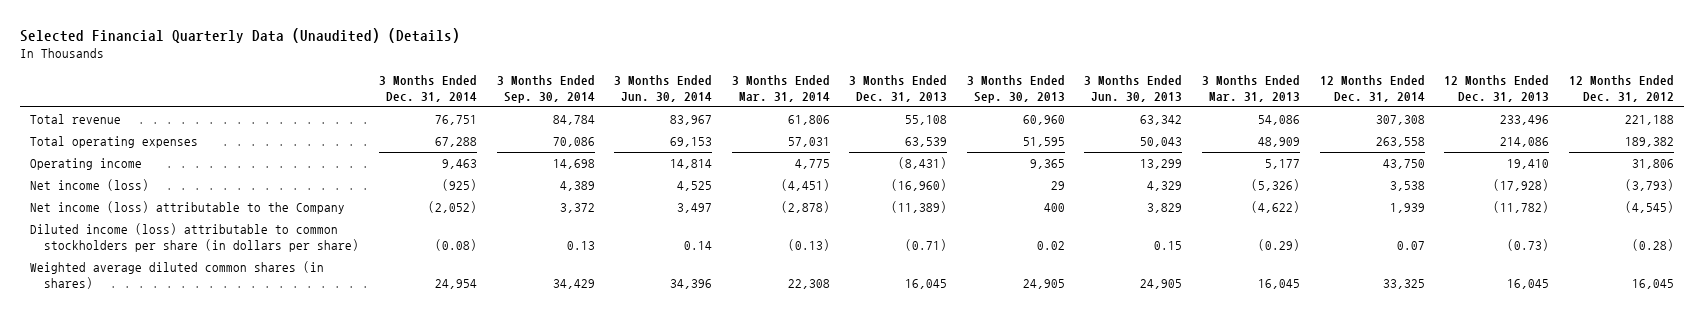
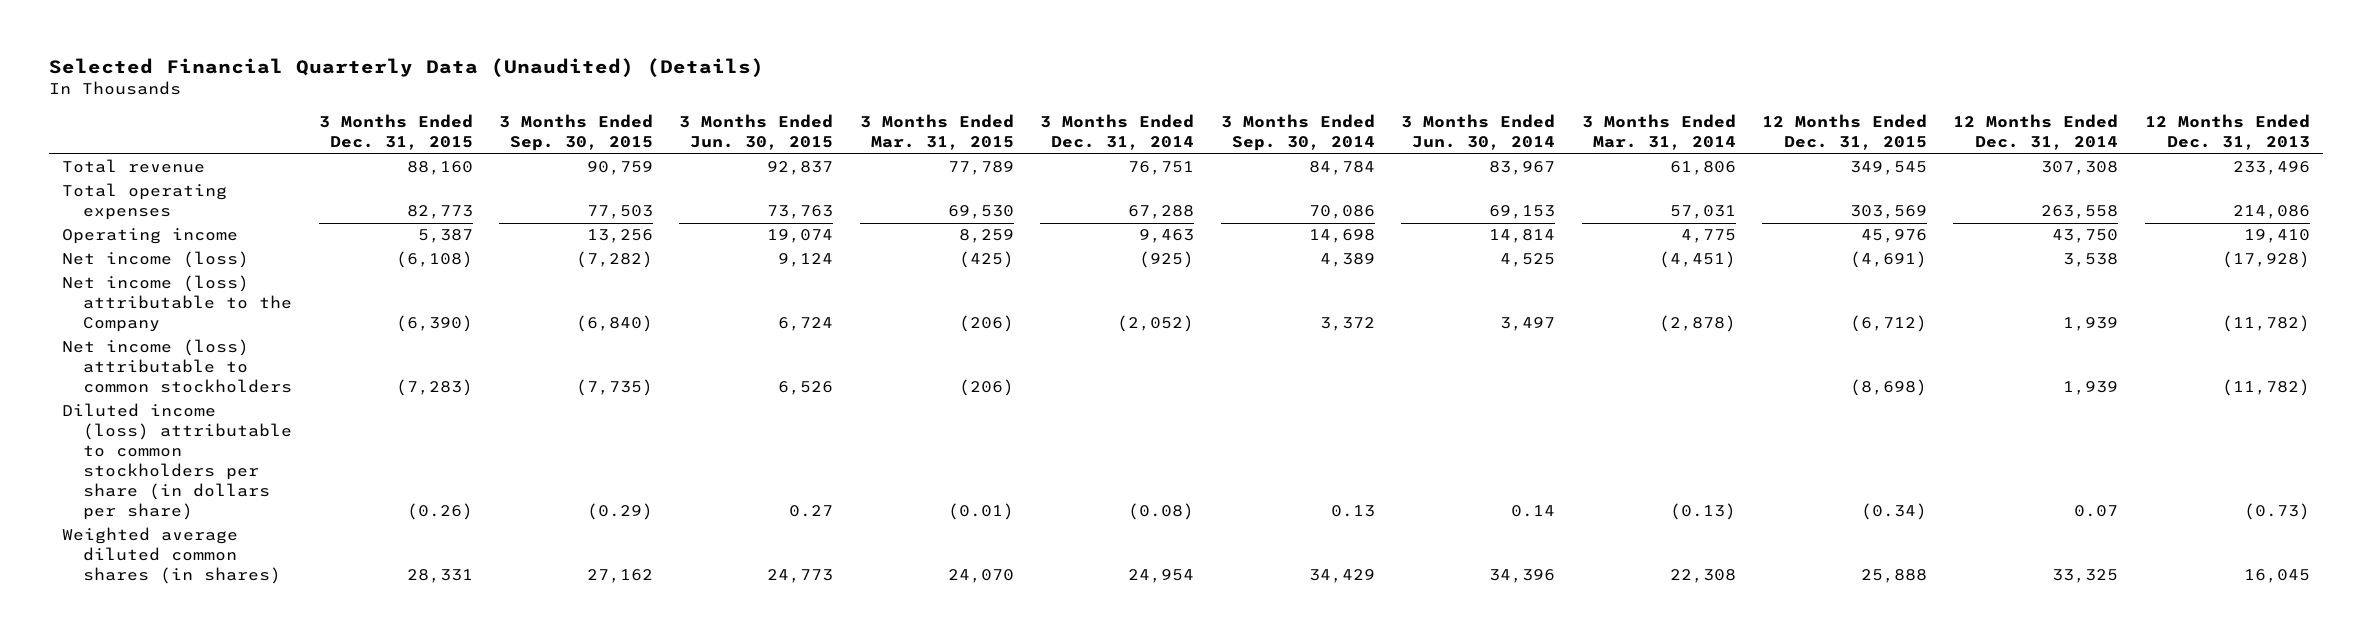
- | 3 Months Ended Dec. 31, 2014 | 3 Months Ended Sep. 30, 2014 | 3 Months Ended Jun. 30, 2014 | 3 Months Ended Mar. 31, 2014 | 3 Months Ended Dec. 31, 2013 | 3 Months Ended Sep. 30, 2013 | 3 Months Ended Jun. 30, 2013 | 3 Months Ended Mar. 31, 2013 | 12 Months Ended Dec. 31, 2014 | 12 Months Ended Dec. 31, 2013 | 12 Months Ended Dec. 31, 2012
+ | 3 Months Ended Dec. 31, 2015 | 3 Months Ended Sep. 30, 2015 | 3 Months Ended Jun. 30, 2015 | 3 Months Ended Mar. 31, 2015 | 3 Months Ended Dec. 31, 2014 | 3 Months Ended Sep. 30, 2014 | 3 Months Ended Jun. 30, 2014 | 3 Months Ended Mar. 31, 2014 | 12 Months Ended Dec. 31, 2015 | 12 Months Ended Dec. 31, 2014 | 12 Months Ended Dec. 31, 2013
+ Net income (loss) attributable to common stockholders | (7,283) | (7,735) | 6,526 | (206) | | | | | (8,698) | 1,939 | (11,782)

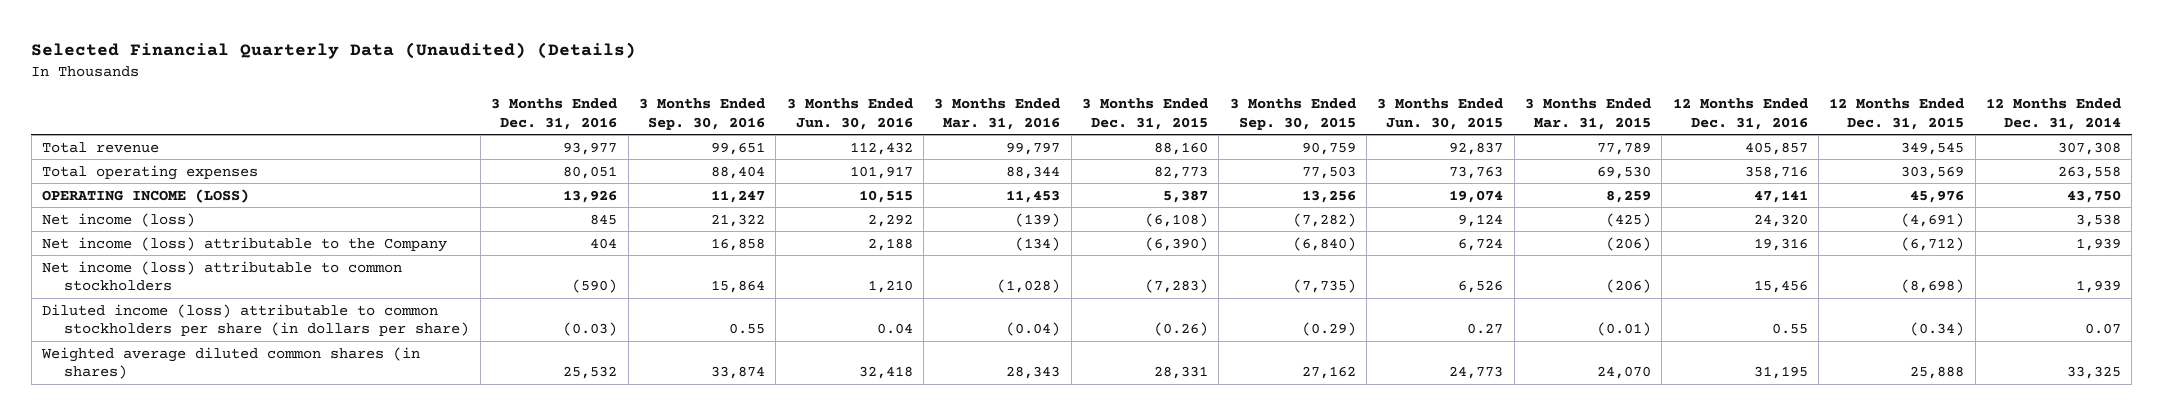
- | 3 Months Ended Dec. 31, 2015 | 3 Months Ended Sep. 30, 2015 | 3 Months Ended Jun. 30, 2015 | 3 Months Ended Mar. 31, 2015 | 3 Months Ended Dec. 31, 2014 | 3 Months Ended Sep. 30, 2014 | 3 Months Ended Jun. 30, 2014 | 3 Months Ended Mar. 31, 2014 | 12 Months Ended Dec. 31, 2015 | 12 Months Ended Dec. 31, 2014 | 12 Months Ended Dec. 31, 2013
+ | 3 Months Ended Dec. 31, 2016 | 3 Months Ended Sep. 30, 2016 | 3 Months Ended Jun. 30, 2016 | 3 Months Ended Mar. 31, 2016 | 3 Months Ended Dec. 31, 2015 | 3 Months Ended Sep. 30, 2015 | 3 Months Ended Jun. 30, 2015 | 3 Months Ended Mar. 31, 2015 | 12 Months Ended Dec. 31, 2016 | 12 Months Ended Dec. 31, 2015 | 12 Months Ended Dec. 31, 2014
- Operating income | 5,387 | 13,256 | 19,074 | 8,259 | 9,463 | 14,698 | 14,814 | 4,775 | 45,976 | 43,750 | 19,410
+ OPERATING INCOME (LOSS) | 13,926 | 11,247 | 10,515 | 11,453 | 5,387 | 13,256 | 19,074 | 8,259 | 47,141 | 45,976 | 43,750

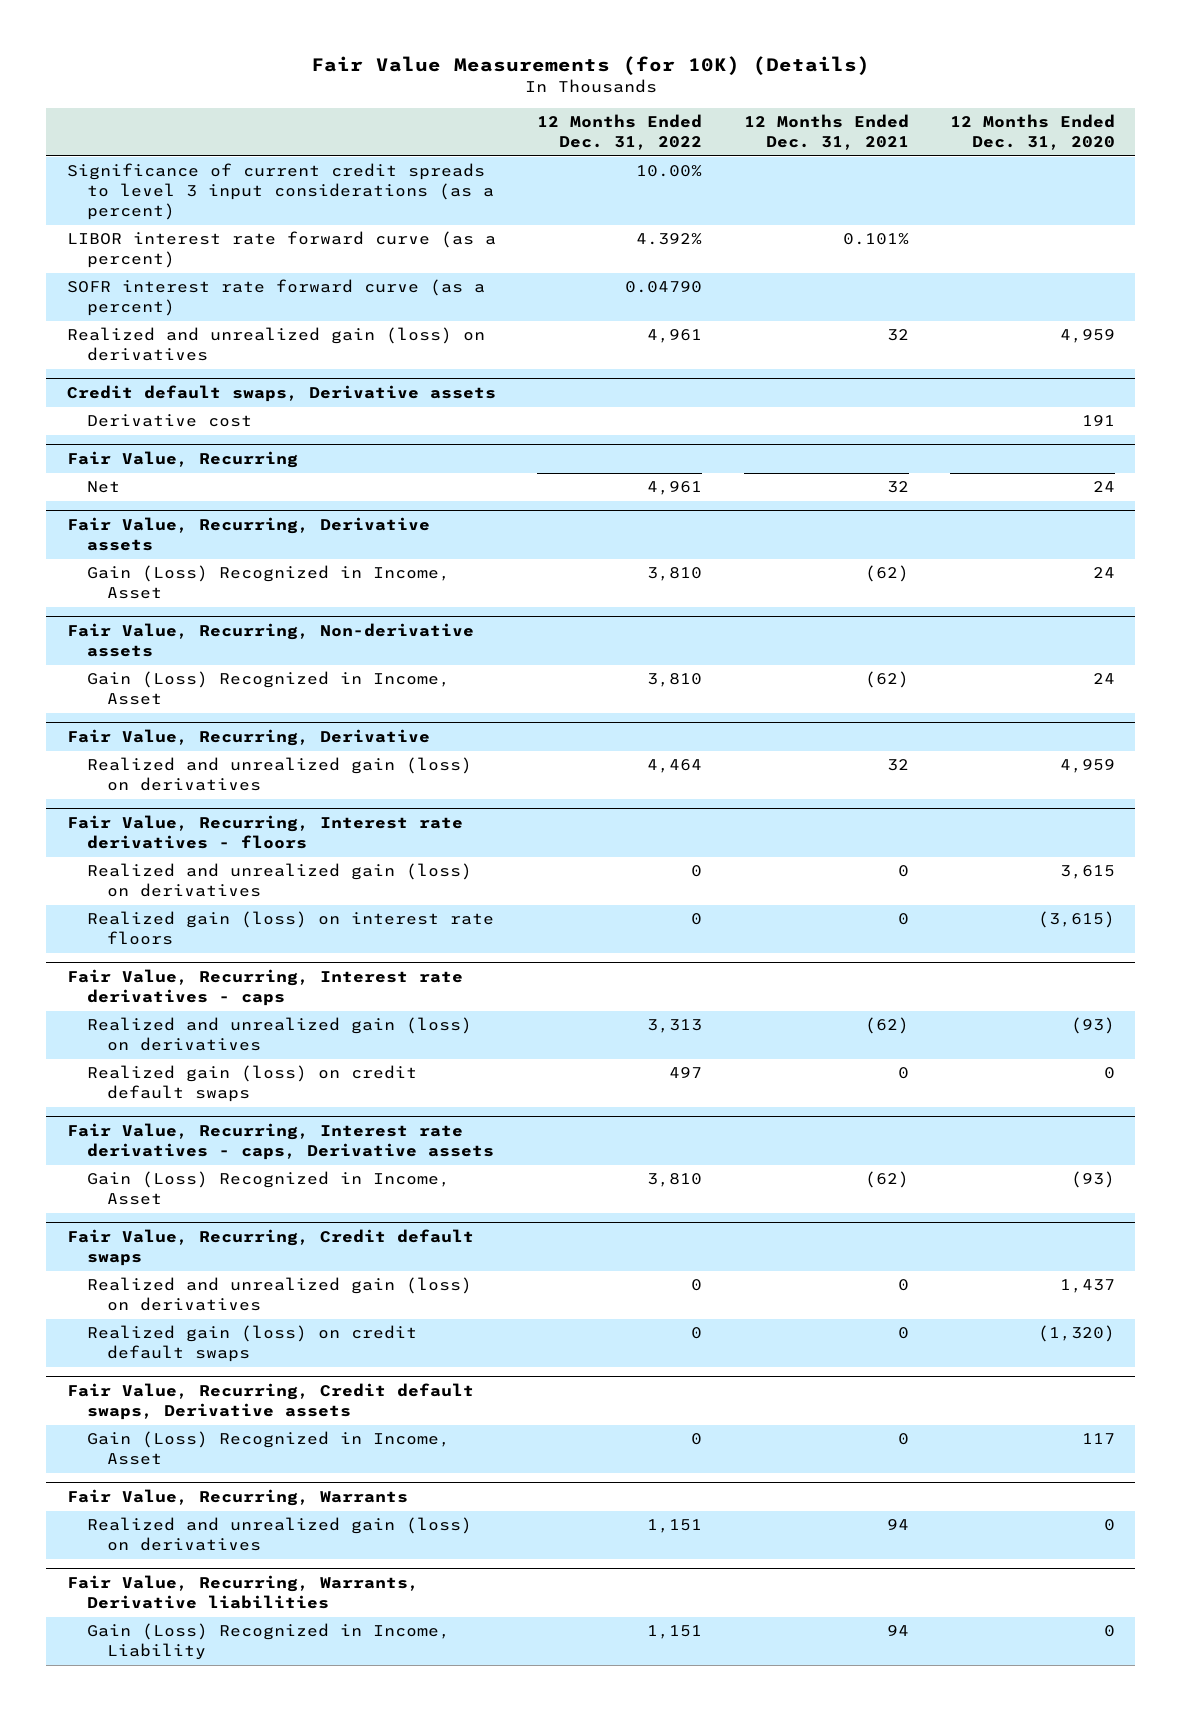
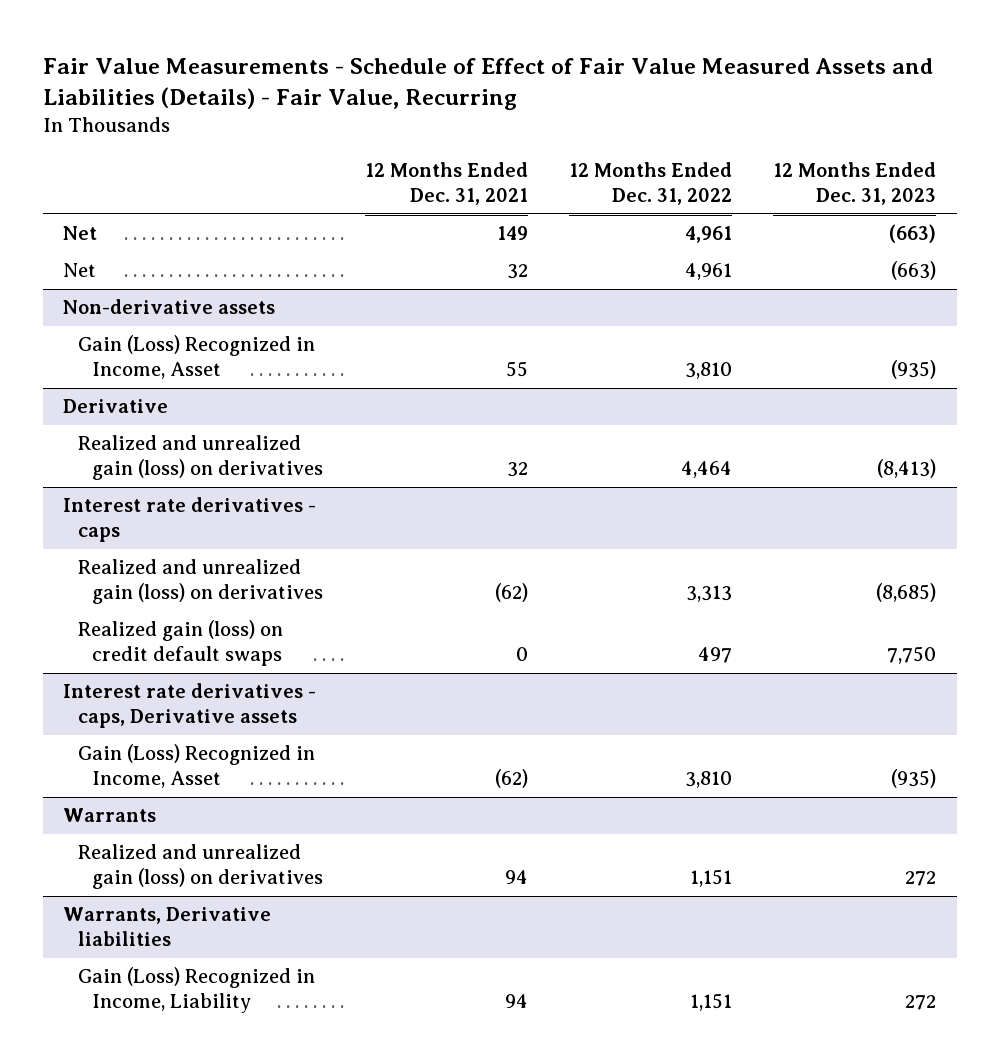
- Fair Value Measurements (for 10K) (Details)
+ Fair Value Measurements - Schedule of Effect of Fair Value Measured Assets and Liabilities (Details) - Fair Value, Recurring
- | 12 Months Ended Dec. 31, 2022 | 12 Months Ended Dec. 31, 2021 | 12 Months Ended Dec. 31, 2020
+ | 12 Months Ended Dec. 31, 2021 | 12 Months Ended Dec. 31, 2022 | 12 Months Ended Dec. 31, 2023
- Significance of current credit spreads to level 3 input considerations (as a percent) | 10.00% | |
- LIBOR interest rate forward curve (as a percent) | 4.392% | 0.101% |
- SOFR interest rate forward curve (as a percent) | 0.04790 | |
- Realized and unrealized gain (loss) on derivatives | 4,961 | 32 | 4,959
- Credit default swaps, Derivative assets
- Derivative cost | | | 191
- Fair Value, Recurring
+ Net | 149 | 4,961 | (663)
- Fair Value, Recurring, Derivative assets
- Gain (Loss) Recognized in Income, Asset | 3,810 | (62) | 24
- Fair Value, Recurring, Non-derivative assets
- Gain (Loss) Recognized in Income, Asset | 3,810 | (62) | 24
- Fair Value, Recurring, Derivative
+ Non-derivative assets
+ Gain (Loss) Recognized in Income, Asset | 55 | 3,810 | (935)
+ Derivative
- Fair Value, Recurring, Interest rate derivatives - floors
- Realized and unrealized gain (loss) on derivatives | 0 | 0 | 3,615
- Realized gain (loss) on interest rate floors | 0 | 0 | (3,615)
- Fair Value, Recurring, Interest rate derivatives - caps
+ Interest rate derivatives - caps
- Fair Value, Recurring, Interest rate derivatives - caps, Derivative assets
+ Interest rate derivatives - caps, Derivative assets
- Fair Value, Recurring, Credit default swaps
- Realized and unrealized gain (loss) on derivatives | 0 | 0 | 1,437
- Realized gain (loss) on credit default swaps | 0 | 0 | (1,320)
- Fair Value, Recurring, Credit default swaps, Derivative assets
- Gain (Loss) Recognized in Income, Asset | 0 | 0 | 117
- Fair Value, Recurring, Warrants
+ Warrants
- Fair Value, Recurring, Warrants, Derivative liabilities
+ Warrants, Derivative liabilities

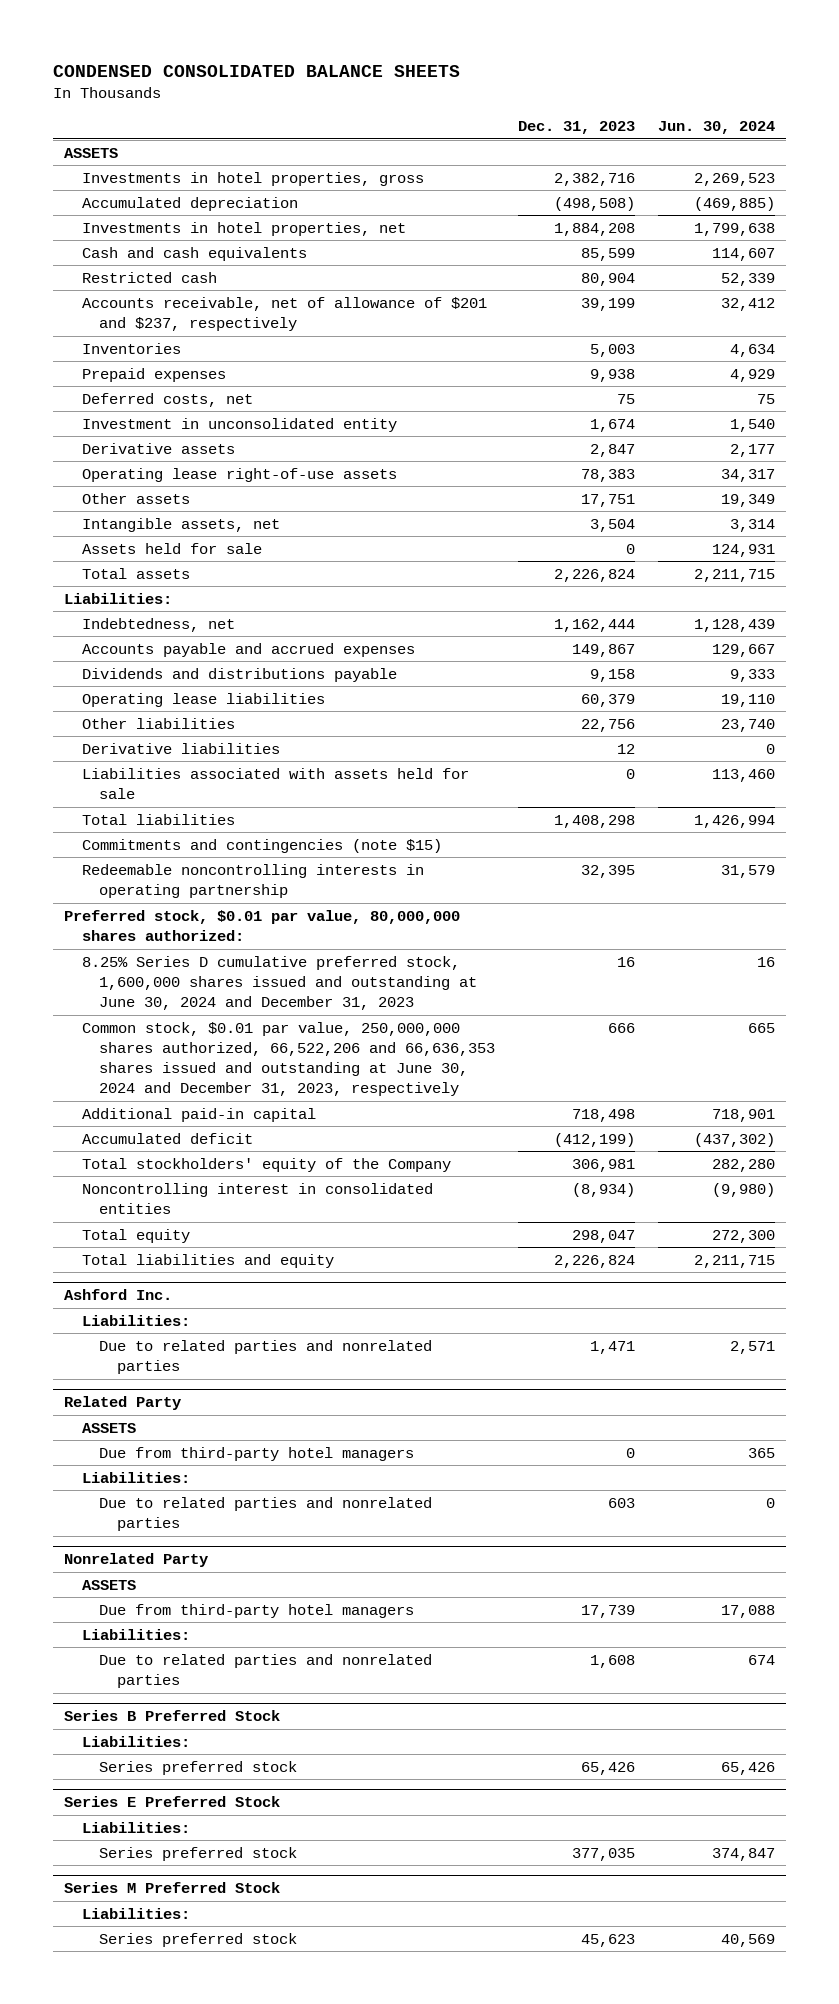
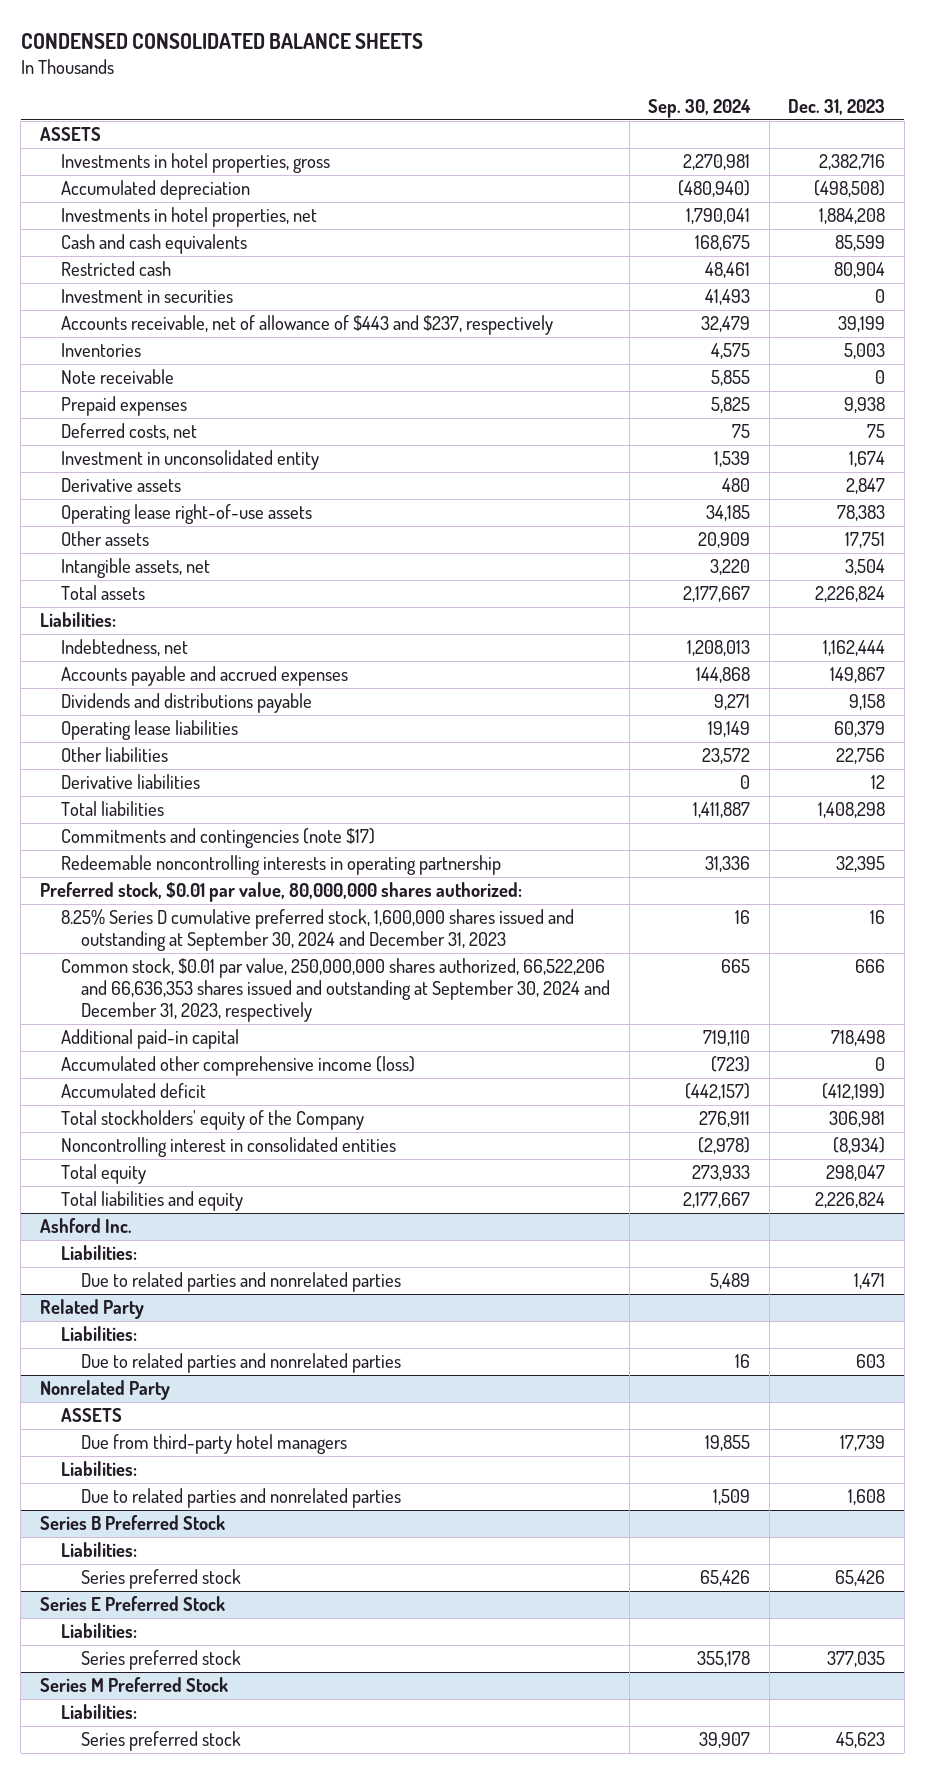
- | Dec. 31, 2023 | Jun. 30, 2024
+ | Sep. 30, 2024 | Dec. 31, 2023
- Accounts receivable, net of allowance of $201 and $237, respectively | 39,199 | 32,412
+ Investment in securities | 41,493 | 0
+ Accounts receivable, net of allowance of $443 and $237, respectively | 32,479 | 39,199
+ Note receivable | 5,855 | 0
- Assets held for sale | 0 | 124,931
- Liabilities associated with assets held for sale | 0 | 113,460
- Commitments and contingencies (note $15)
+ Commitments and contingencies (note $17)
- 8.25% Series D cumulative preferred stock, 1,600,000 shares issued and outstanding at June 30, 2024 and December 31, 2023 | 16 | 16
- Common stock, $0.01 par value, 250,000,000 shares authorized, 66,522,206 and 66,636,353 shares issued and outstanding at June 30, 2024 and December 31, 2023, respectively | 666 | 665
+ 8.25% Series D cumulative preferred stock, 1,600,000 shares issued and outstanding at September 30, 2024 and December 31, 2023 | 16 | 16
+ Common stock, $0.01 par value, 250,000,000 shares authorized, 66,522,206 and 66,636,353 shares issued and outstanding at September 30, 2024 and December 31, 2023, respectively | 665 | 666
+ Accumulated other comprehensive income (loss) | (723) | 0
@ Related Party
- ASSETS
- Due from third-party hotel managers | 0 | 365

